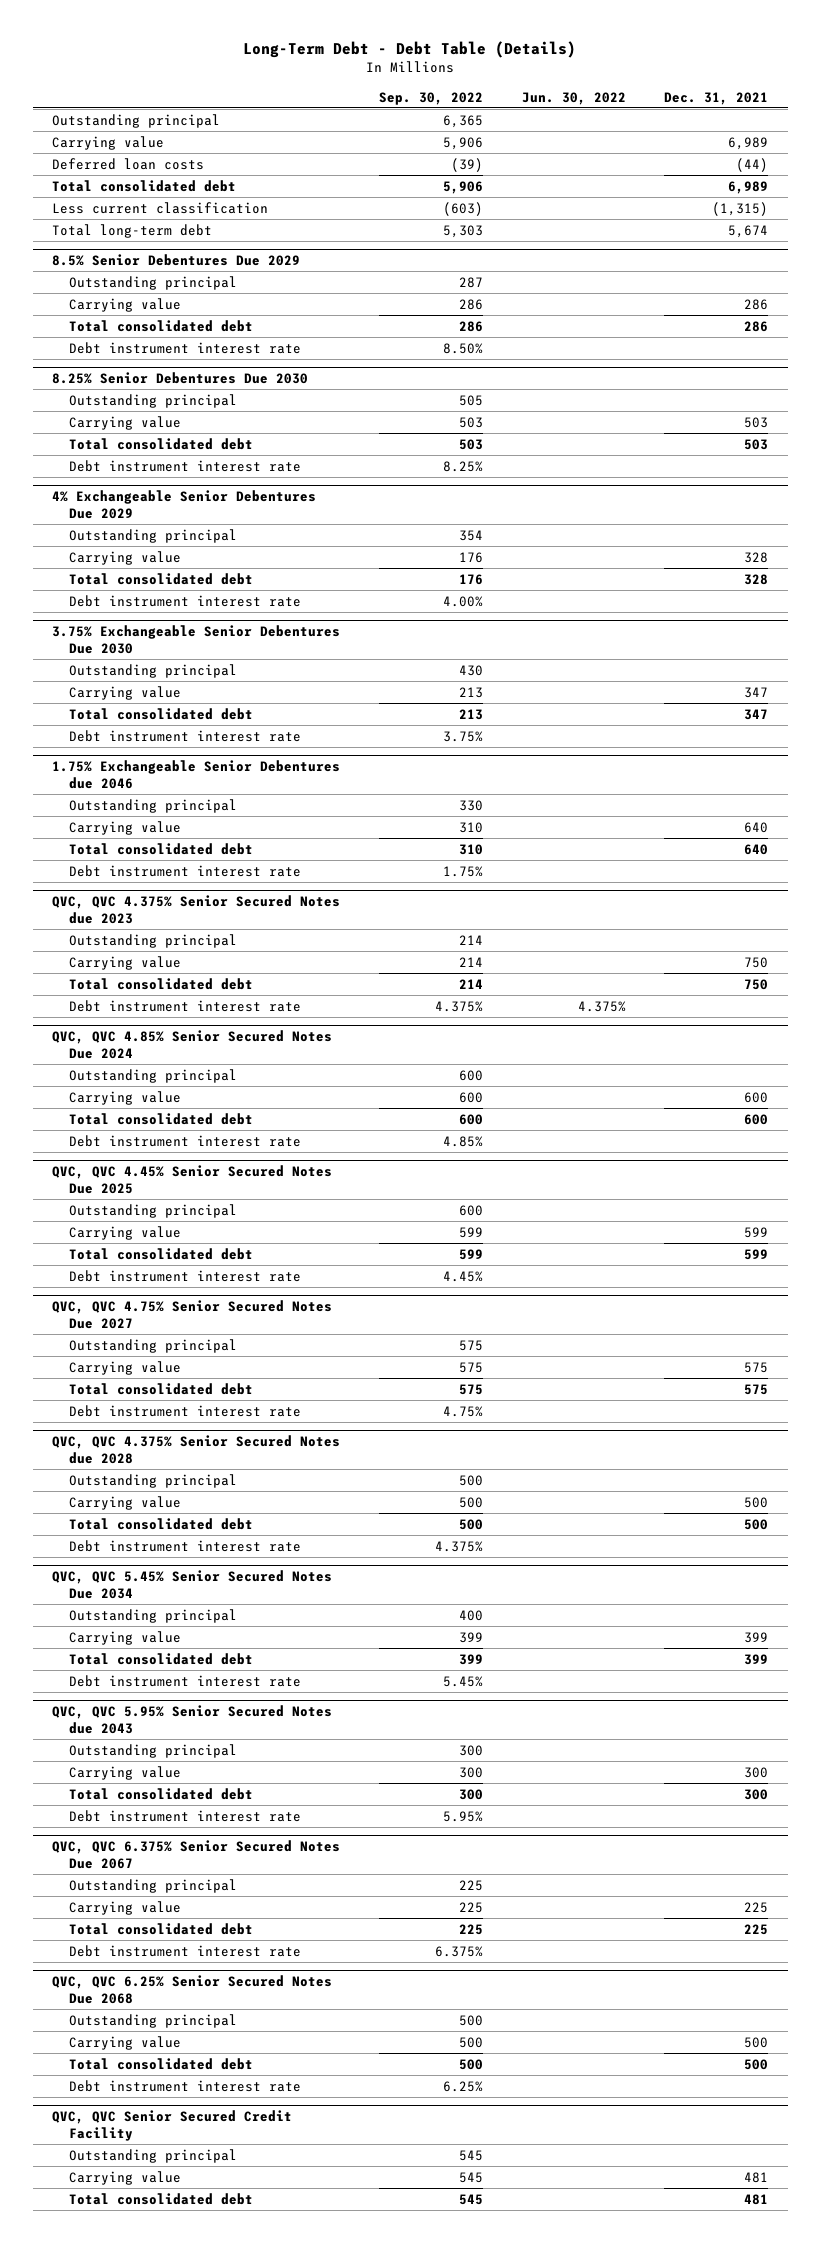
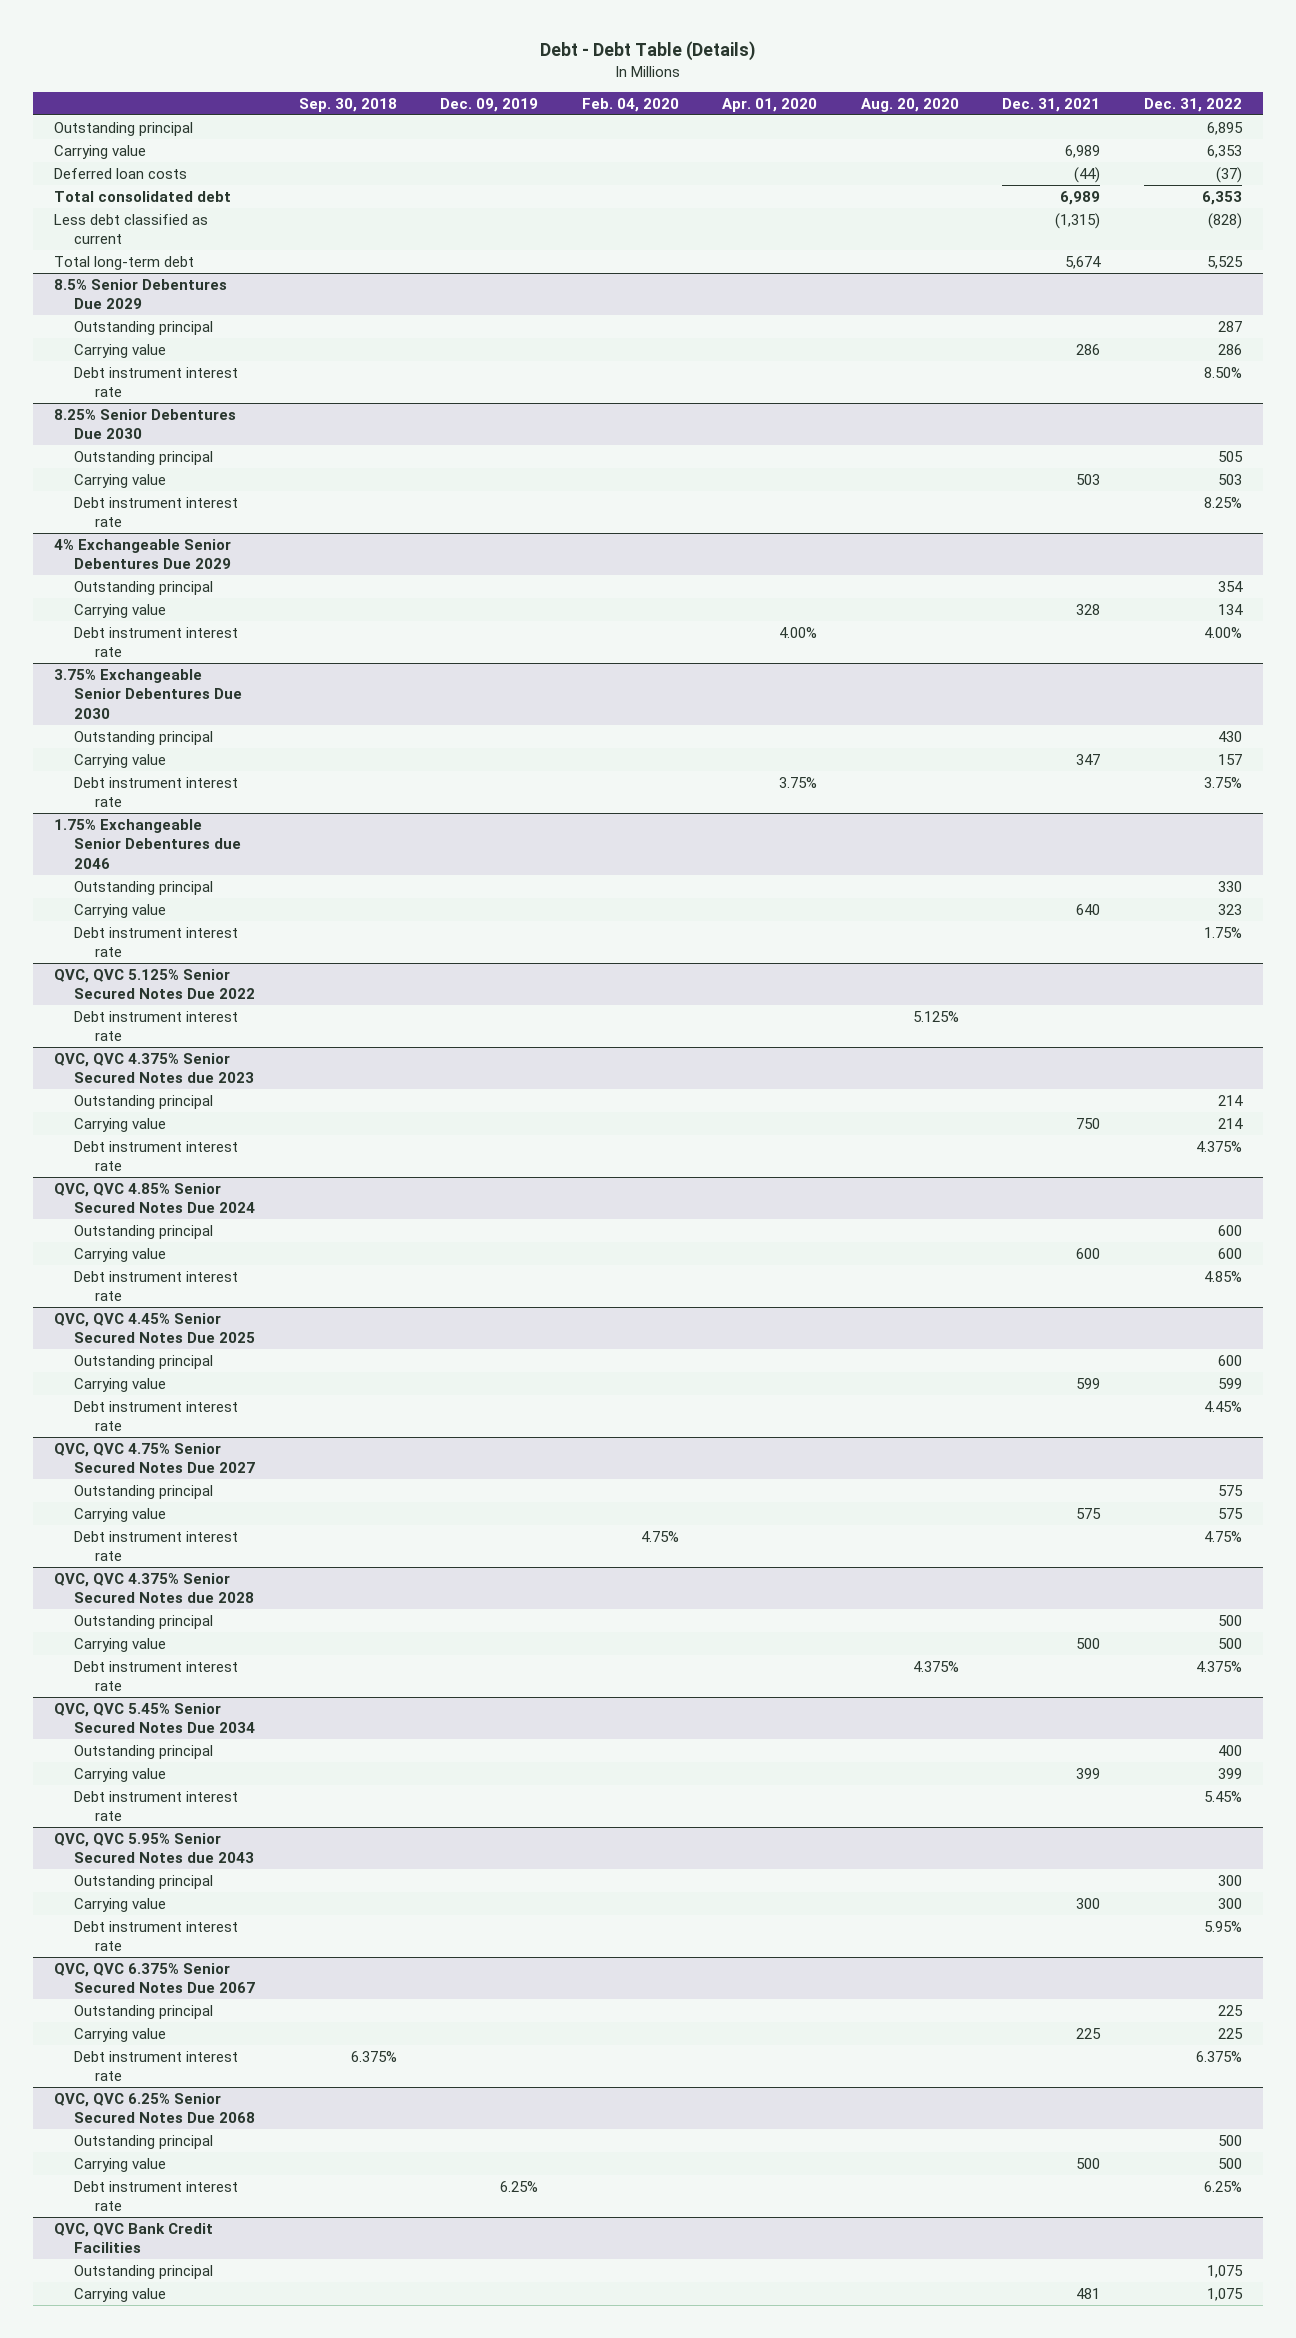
- Long-Term Debt - Debt Table (Details)
+ Debt - Debt Table (Details)
- | Sep. 30, 2022 | Jun. 30, 2022 | Dec. 31, 2021
+ | Sep. 30, 2018 | Dec. 09, 2019 | Feb. 04, 2020 | Apr. 01, 2020 | Aug. 20, 2020 | Dec. 31, 2021 | Dec. 31, 2022
- Less current classification | (603) | | (1,315)
+ Less debt classified as current | | | | | | (1,315) | (828)
@ 8.5% Senior Debentures Due 2029
- Total consolidated debt | 286 | | 286
@ 8.25% Senior Debentures Due 2030
- Total consolidated debt | 503 | | 503
@ 4% Exchangeable Senior Debentures Due 2029
- Total consolidated debt | 176 | | 328
@ 3.75% Exchangeable Senior Debentures Due 2030
- Total consolidated debt | 213 | | 347
@ 1.75% Exchangeable Senior Debentures due 2046
- Total consolidated debt | 310 | | 640
+ QVC, QVC 5.125% Senior Secured Notes Due 2022
+ Debt instrument interest rate | | | | | 5.125% | |
@ QVC, QVC 4.375% Senior Secured Notes due 2023
- Total consolidated debt | 214 | | 750
@ QVC, QVC 4.85% Senior Secured Notes Due 2024
- Total consolidated debt | 600 | | 600
@ QVC, QVC 4.45% Senior Secured Notes Due 2025
- Total consolidated debt | 599 | | 599
@ QVC, QVC 4.75% Senior Secured Notes Due 2027
- Total consolidated debt | 575 | | 575
@ QVC, QVC 4.375% Senior Secured Notes due 2028
- Total consolidated debt | 500 | | 500
@ QVC, QVC 5.45% Senior Secured Notes Due 2034
- Total consolidated debt | 399 | | 399
@ QVC, QVC 5.95% Senior Secured Notes due 2043
- Total consolidated debt | 300 | | 300
@ QVC, QVC 6.375% Senior Secured Notes Due 2067
- Total consolidated debt | 225 | | 225
@ QVC, QVC 6.25% Senior Secured Notes Due 2068
- Total consolidated debt | 500 | | 500
- QVC, QVC Senior Secured Credit Facility
+ QVC, QVC Bank Credit Facilities
- Total consolidated debt | 545 | | 481

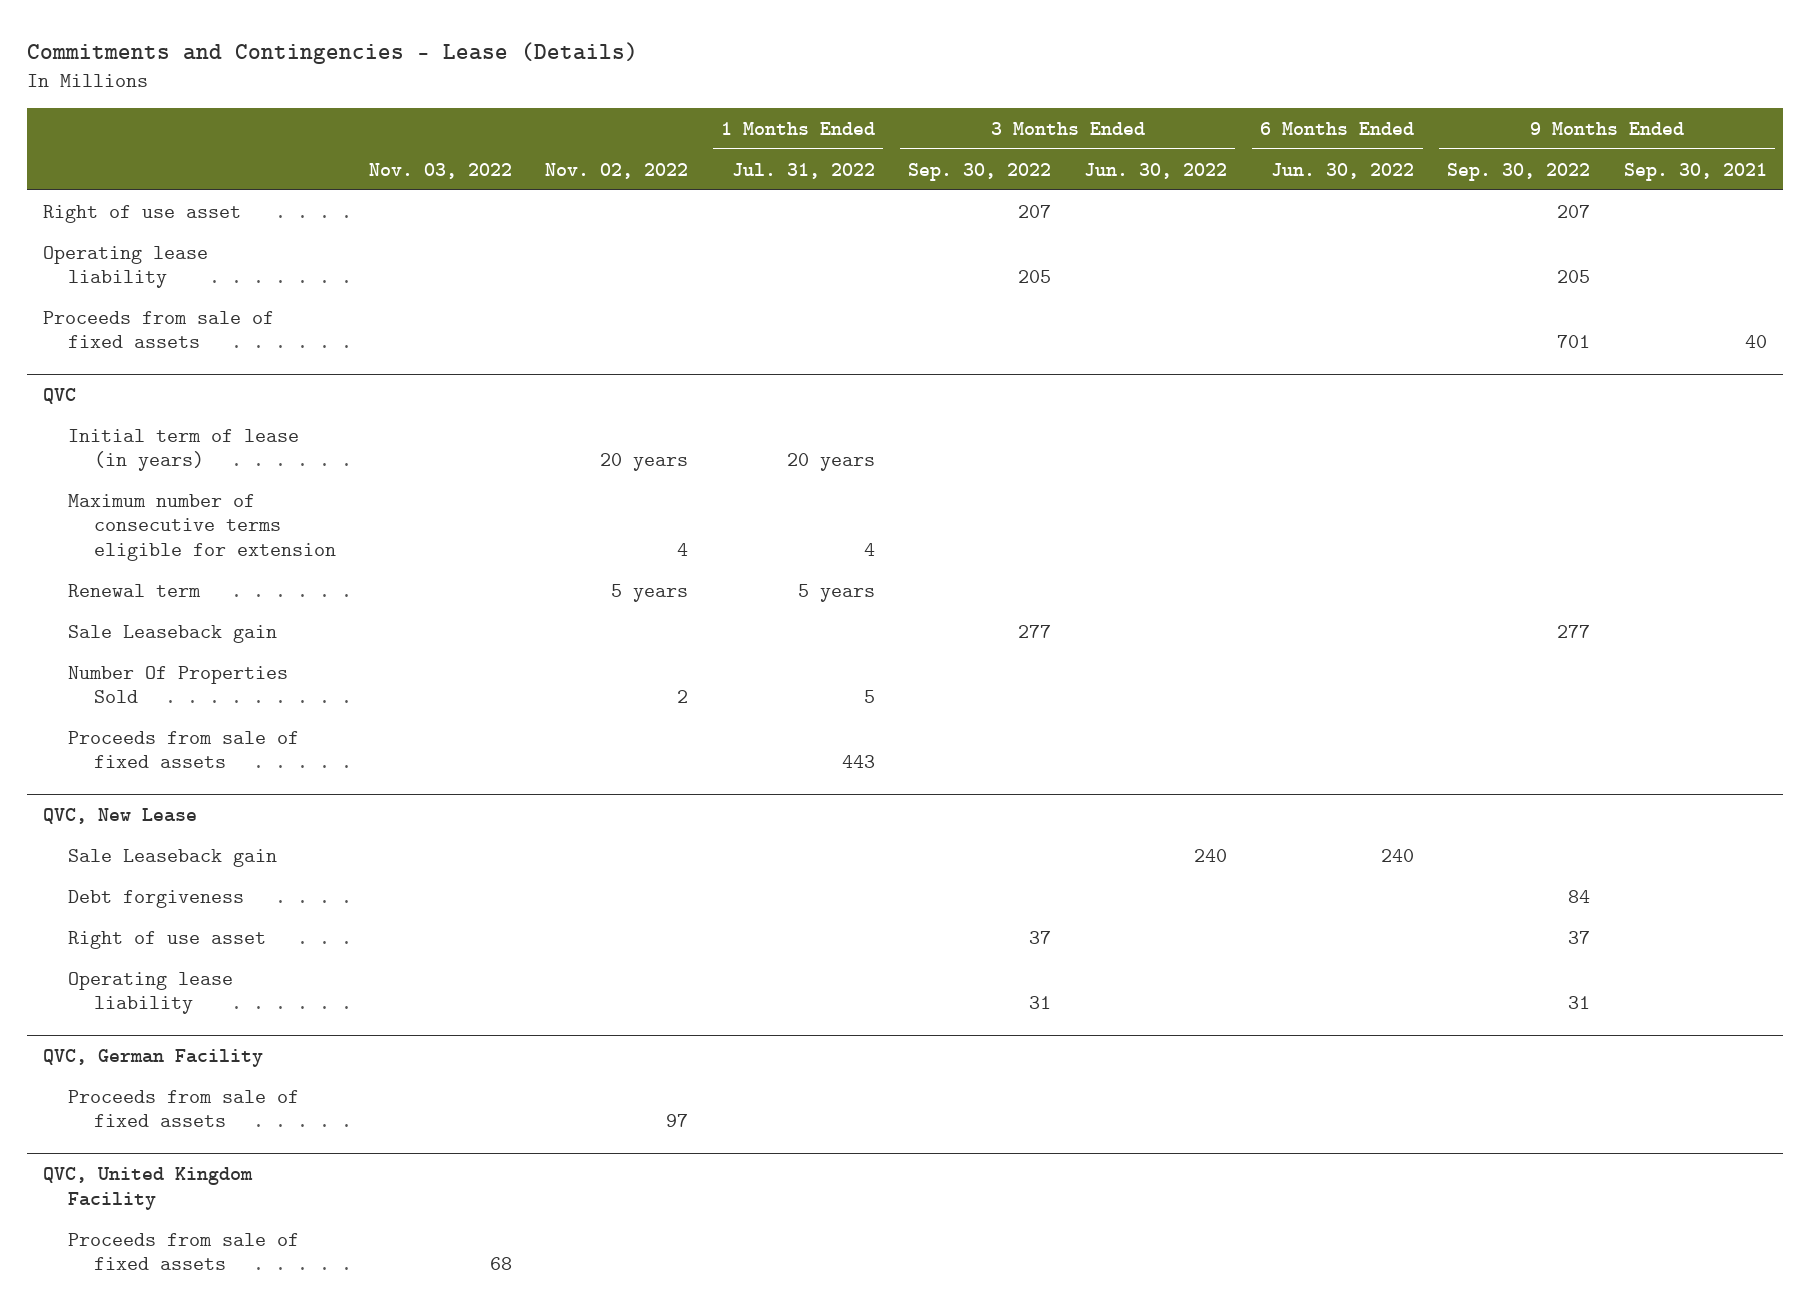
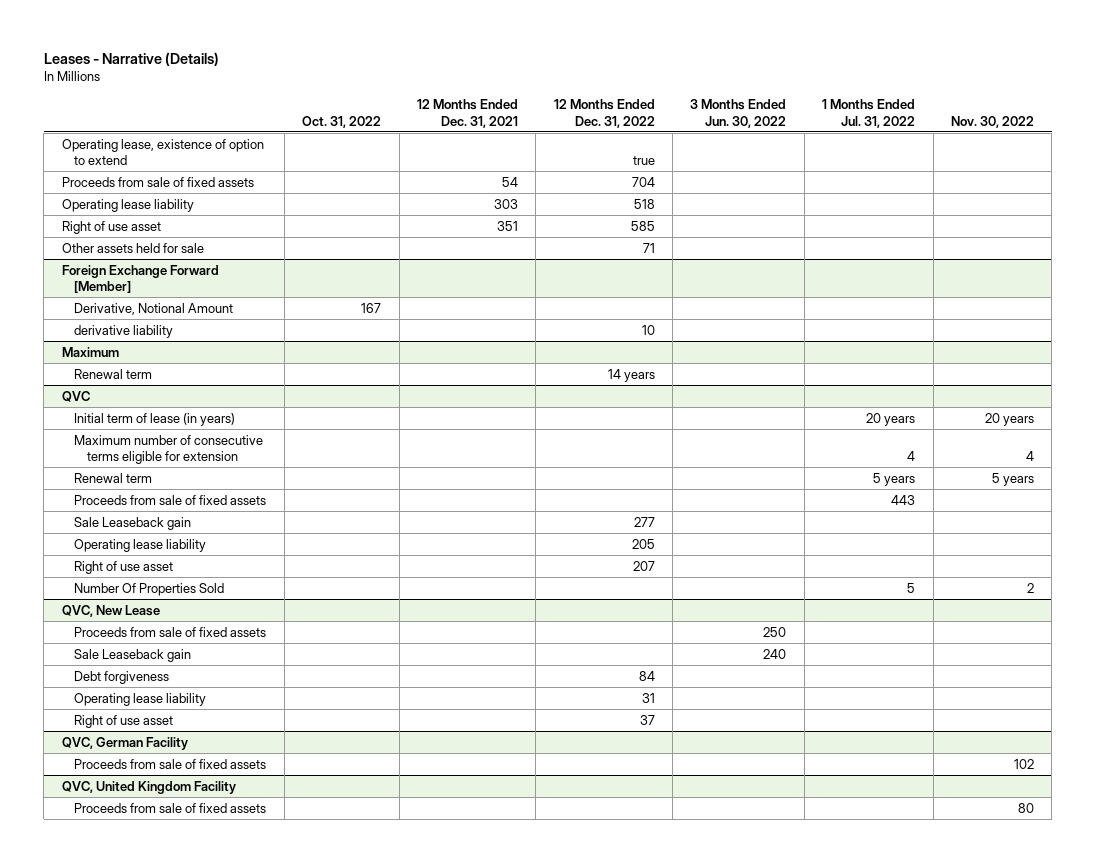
- Commitments and Contingencies - Lease (Details)
+ Leases - Narrative (Details)
- | Nov. 03, 2022 | Nov. 02, 2022 | 1 Months Ended Jul. 31, 2022 | 3 Months Ended Sep. 30, 2022 | 3 Months Ended Jun. 30, 2022 | 6 Months Ended Jun. 30, 2022 | 9 Months Ended Sep. 30, 2022 | 9 Months Ended Sep. 30, 2021
+ | Oct. 31, 2022 | 12 Months Ended Dec. 31, 2021 | 12 Months Ended Dec. 31, 2022 | 3 Months Ended Jun. 30, 2022 | 1 Months Ended Jul. 31, 2022 | Nov. 30, 2022
+ Operating lease, existence of option to extend | | | true | | |
moved down: Operating lease liability | | 303 | 518 | | |
moved down: Right of use asset | | 351 | 585 | | |
+ Other assets held for sale | | | 71 | | |
+ Foreign Exchange Forward [Member]
+ Derivative, Notional Amount | 167 | | | | |
+ derivative liability | | | 10 | | |
+ Maximum
+ Renewal term | | | 14 years | | |
@ QVC
moved up: Proceeds from sale of fixed assets | | | | | 443 |
+ Operating lease liability | | | 205 | | |
+ Right of use asset | | | 207 | | |
@ QVC, New Lease
+ Proceeds from sale of fixed assets | | | | 250 | |
moved down: Right of use asset | | | 37 | | |

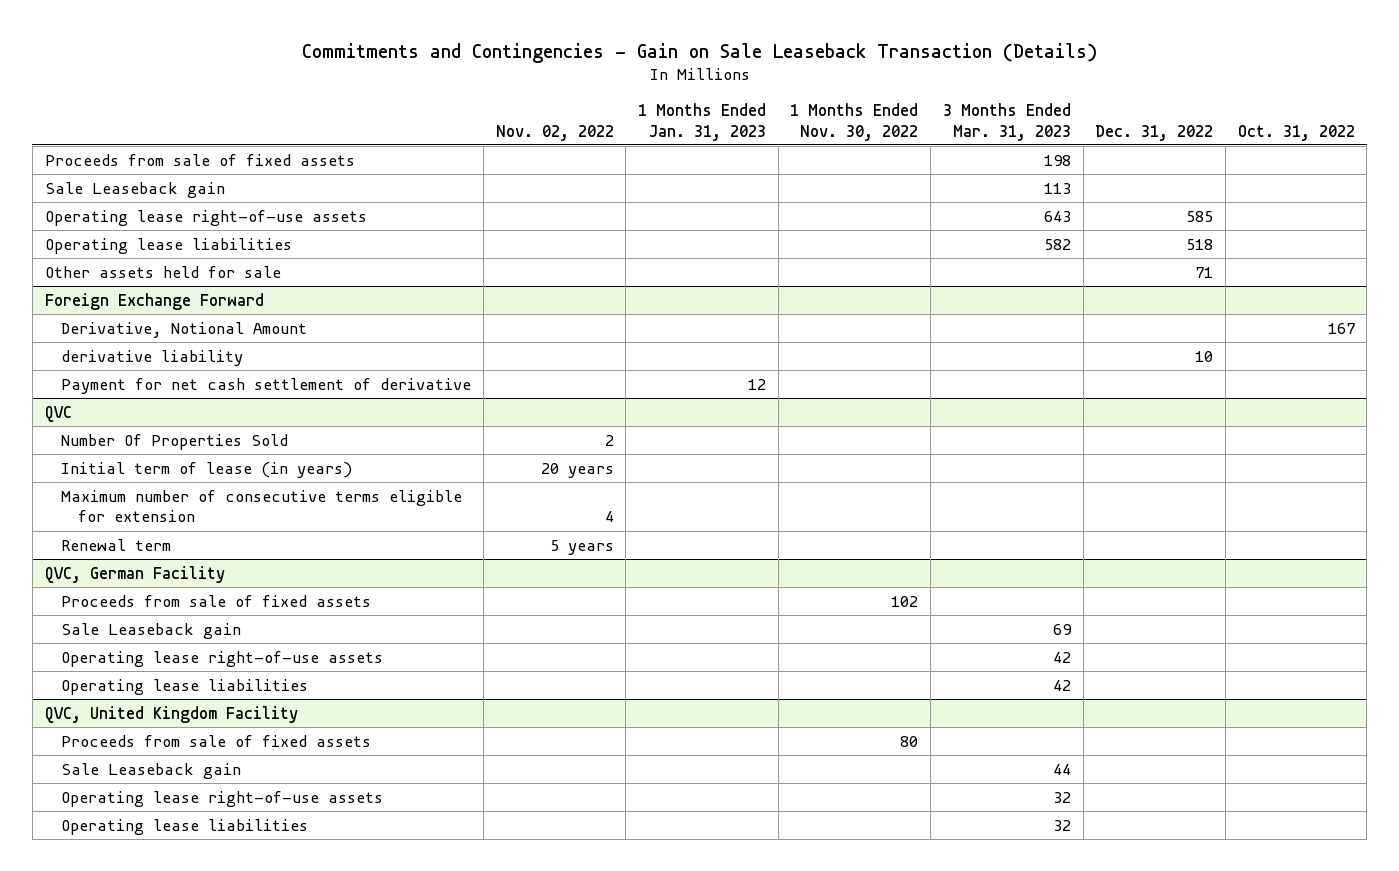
- Leases - Narrative (Details)
+ Commitments and Contingencies - Gain on Sale Leaseback Transaction (Details)
- | Oct. 31, 2022 | 12 Months Ended Dec. 31, 2021 | 12 Months Ended Dec. 31, 2022 | 3 Months Ended Jun. 30, 2022 | 1 Months Ended Jul. 31, 2022 | Nov. 30, 2022
+ | Nov. 02, 2022 | 1 Months Ended Jan. 31, 2023 | 1 Months Ended Nov. 30, 2022 | 3 Months Ended Mar. 31, 2023 | Dec. 31, 2022 | Oct. 31, 2022
- Operating lease, existence of option to extend | | | true | | |
- Operating lease liability | | 303 | 518 | | |
- Right of use asset | | 351 | 585 | | |
+ Sale Leaseback gain | | | | 113 | |
+ Operating lease right-of-use assets | | | | 643 | 585 |
+ Operating lease liabilities | | | | 582 | 518 |
- Foreign Exchange Forward [Member]
+ Foreign Exchange Forward
- Maximum
- Renewal term | | | 14 years | | |
+ Payment for net cash settlement of derivative | | 12 | | | |
@ QVC
moved up: Number Of Properties Sold | 2 | | | | |
- Proceeds from sale of fixed assets | | | | | 443 |
- Sale Leaseback gain | | | 277 | | |
- Operating lease liability | | | 205 | | |
- Right of use asset | | | 207 | | |
- QVC, New Lease
- Proceeds from sale of fixed assets | | | | 250 | |
- Sale Leaseback gain | | | | 240 | |
- Debt forgiveness | | | 84 | | |
- Operating lease liability | | | 31 | | |
- Right of use asset | | | 37 | | |
@ QVC, German Facility
+ Sale Leaseback gain | | | | 69 | |
+ Operating lease right-of-use assets | | | | 42 | |
+ Operating lease liabilities | | | | 42 | |
@ QVC, United Kingdom Facility
+ Sale Leaseback gain | | | | 44 | |
+ Operating lease right-of-use assets | | | | 32 | |
+ Operating lease liabilities | | | | 32 | |

